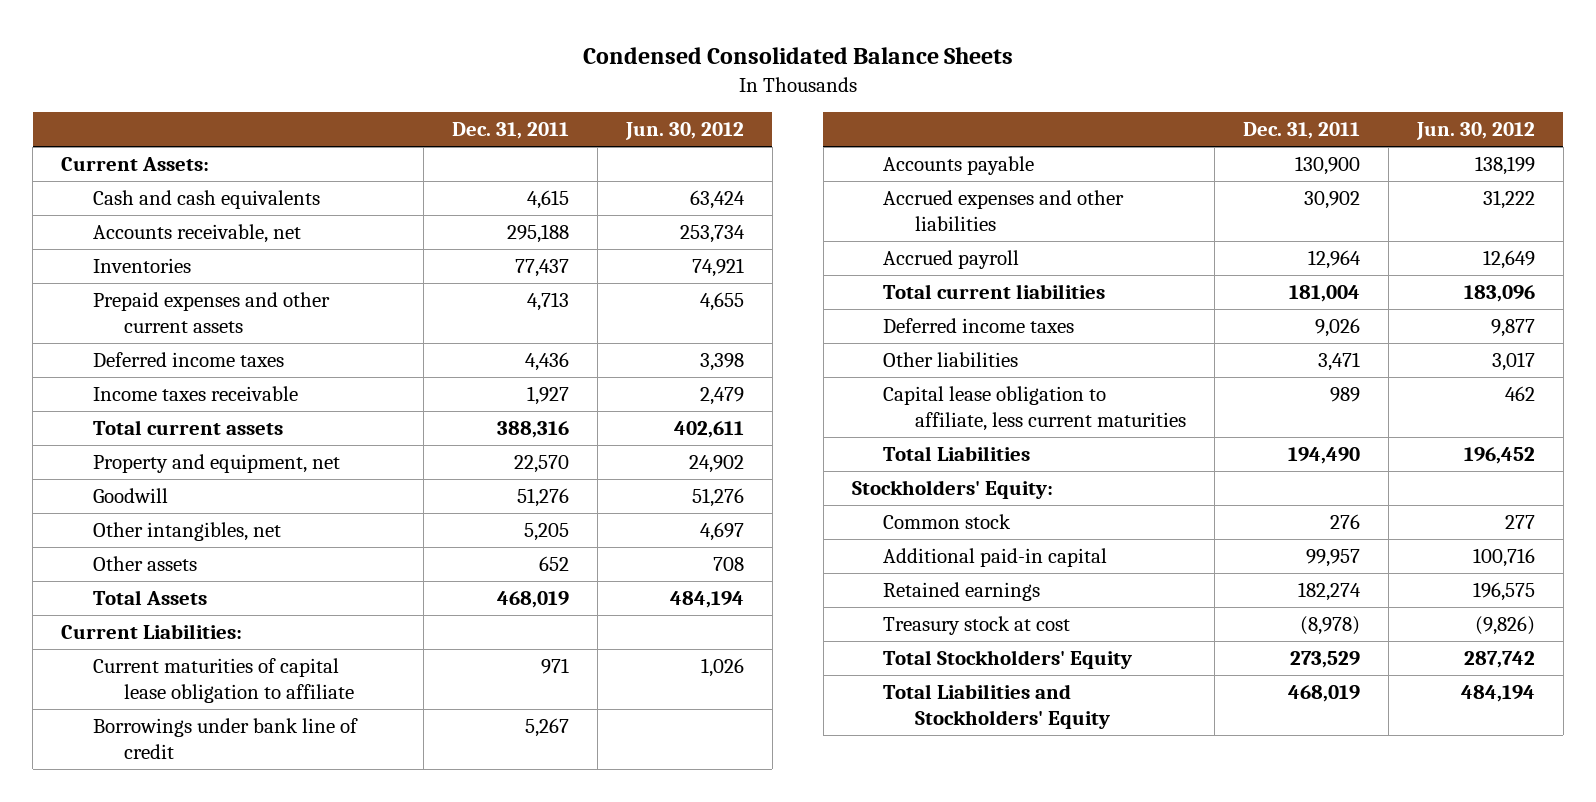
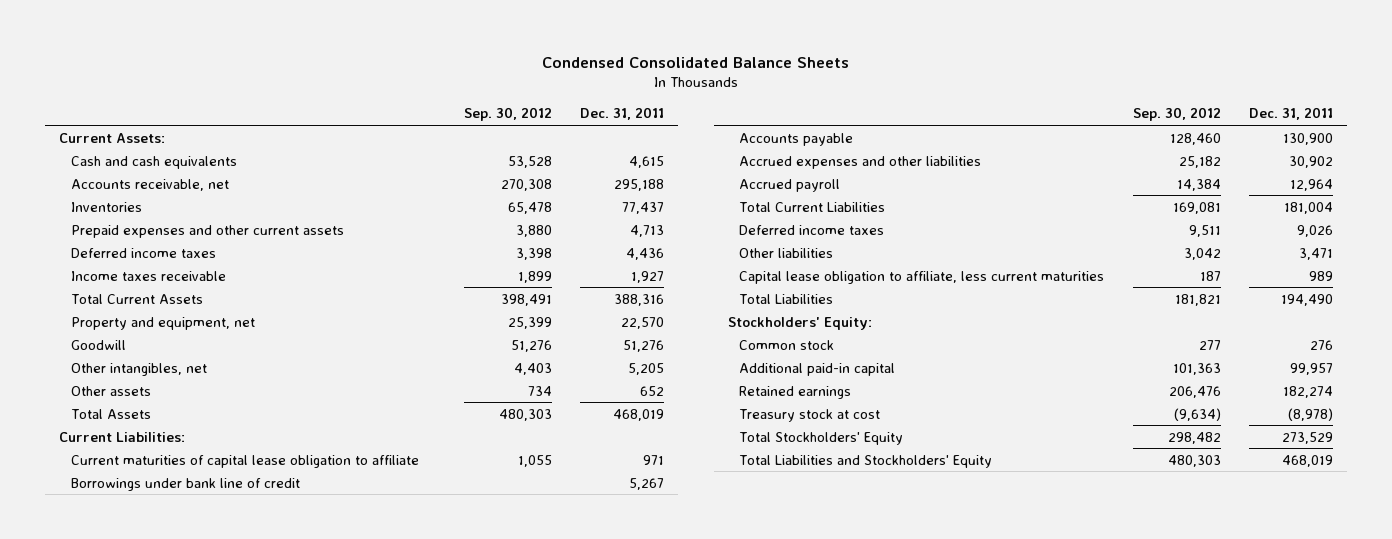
- | Dec. 31, 2011 | Jun. 30, 2012
+ | Sep. 30, 2012 | Dec. 31, 2011
- Total current assets | 388,316 | 402,611
+ Total Current Assets | 398,491 | 388,316
- Total current liabilities | 181,004 | 183,096
+ Total Current Liabilities | 169,081 | 181,004

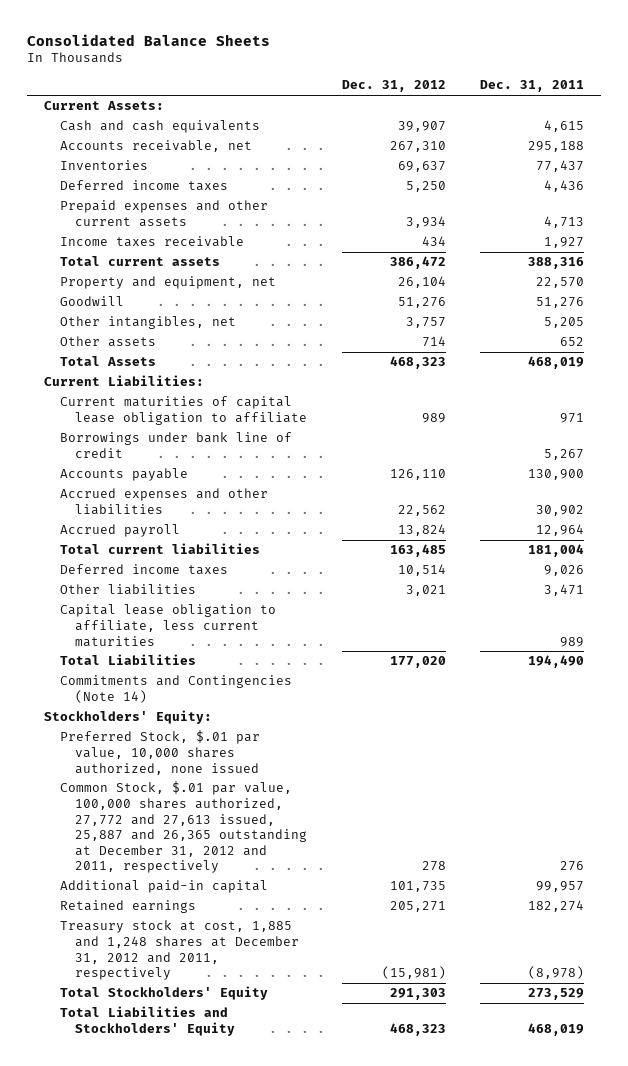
- Condensed Consolidated Balance Sheets
+ Consolidated Balance Sheets
- | Sep. 30, 2012 | Dec. 31, 2011
+ | Dec. 31, 2012 | Dec. 31, 2011
moved down: Prepaid expenses and other current assets | 3,934 | 4,713
- Total Current Assets | 398,491 | 388,316
+ Total current assets | 386,472 | 388,316
- Total Current Liabilities | 169,081 | 181,004
+ Total current liabilities | 163,485 | 181,004
+ Commitments and Contingencies (Note 14)
- Common stock | 277 | 276
+ Preferred Stock, $.01 par value, 10,000 shares authorized, none issued
+ Common Stock, $.01 par value, 100,000 shares authorized, 27,772 and 27,613 issued, 25,887 and 26,365 outstanding at December 31, 2012 and 2011, respectively | 278 | 276
- Treasury stock at cost | (9,634) | (8,978)
+ Treasury stock at cost, 1,885 and 1,248 shares at December 31, 2012 and 2011, respectively | (15,981) | (8,978)

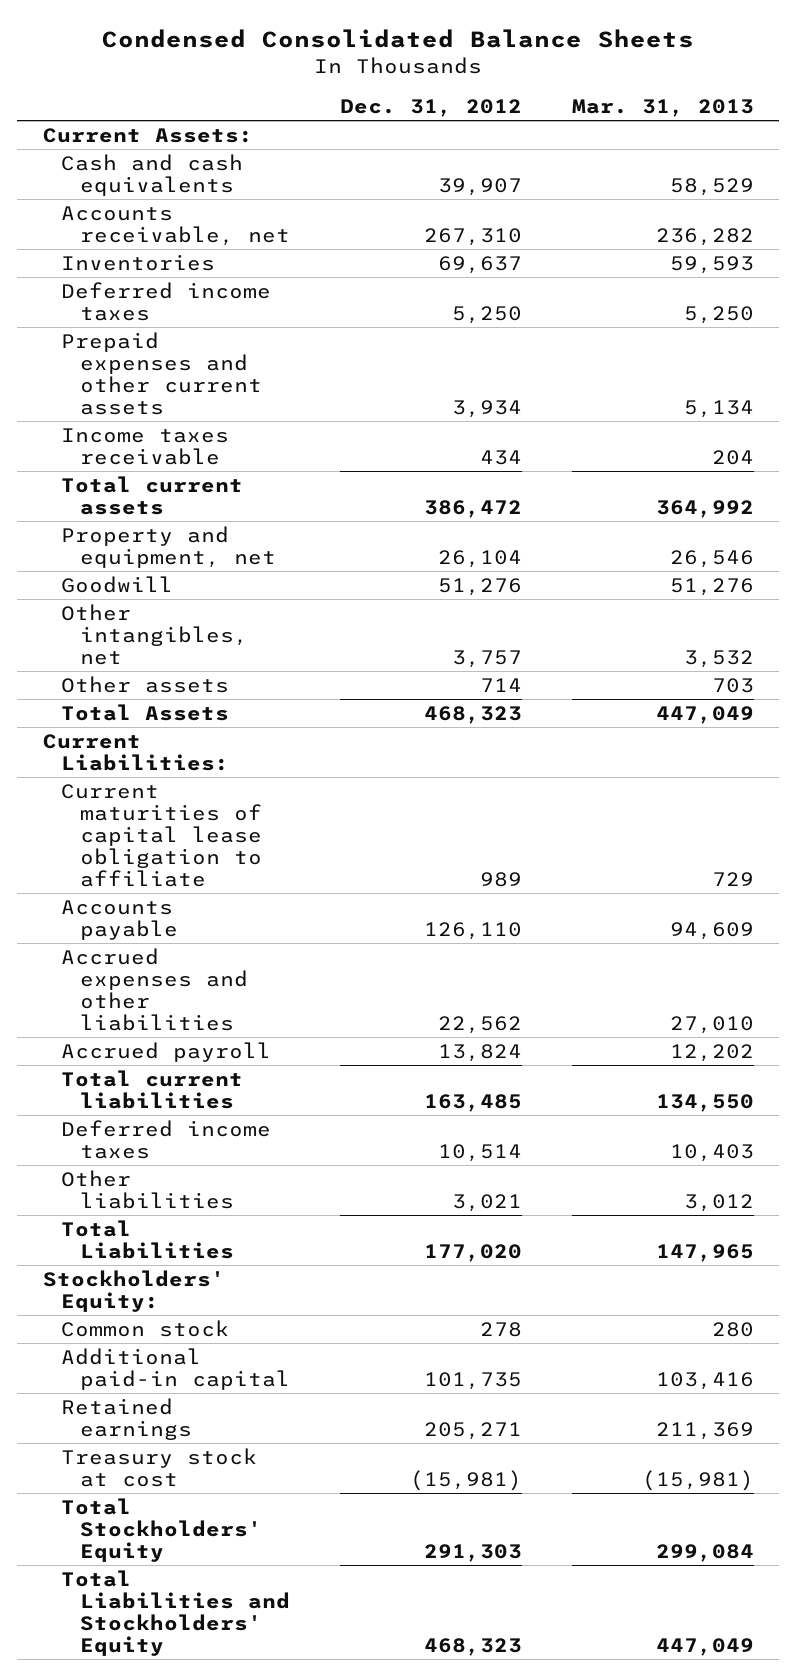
- Consolidated Balance Sheets
+ Condensed Consolidated Balance Sheets
- | Dec. 31, 2012 | Dec. 31, 2011
+ | Dec. 31, 2012 | Mar. 31, 2013
- Borrowings under bank line of credit | | 5,267
- Capital lease obligation to affiliate, less current maturities | | 989
- Commitments and Contingencies (Note 14)
- Preferred Stock, $.01 par value, 10,000 shares authorized, none issued
- Common Stock, $.01 par value, 100,000 shares authorized, 27,772 and 27,613 issued, 25,887 and 26,365 outstanding at December 31, 2012 and 2011, respectively | 278 | 276
+ Common stock | 278 | 280
- Treasury stock at cost, 1,885 and 1,248 shares at December 31, 2012 and 2011, respectively | (15,981) | (8,978)
+ Treasury stock at cost | (15,981) | (15,981)

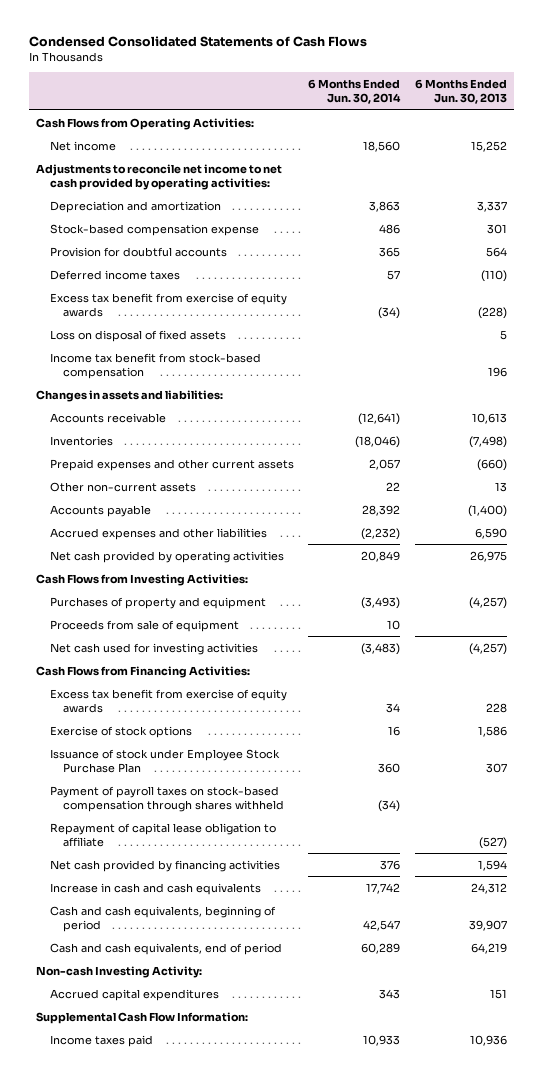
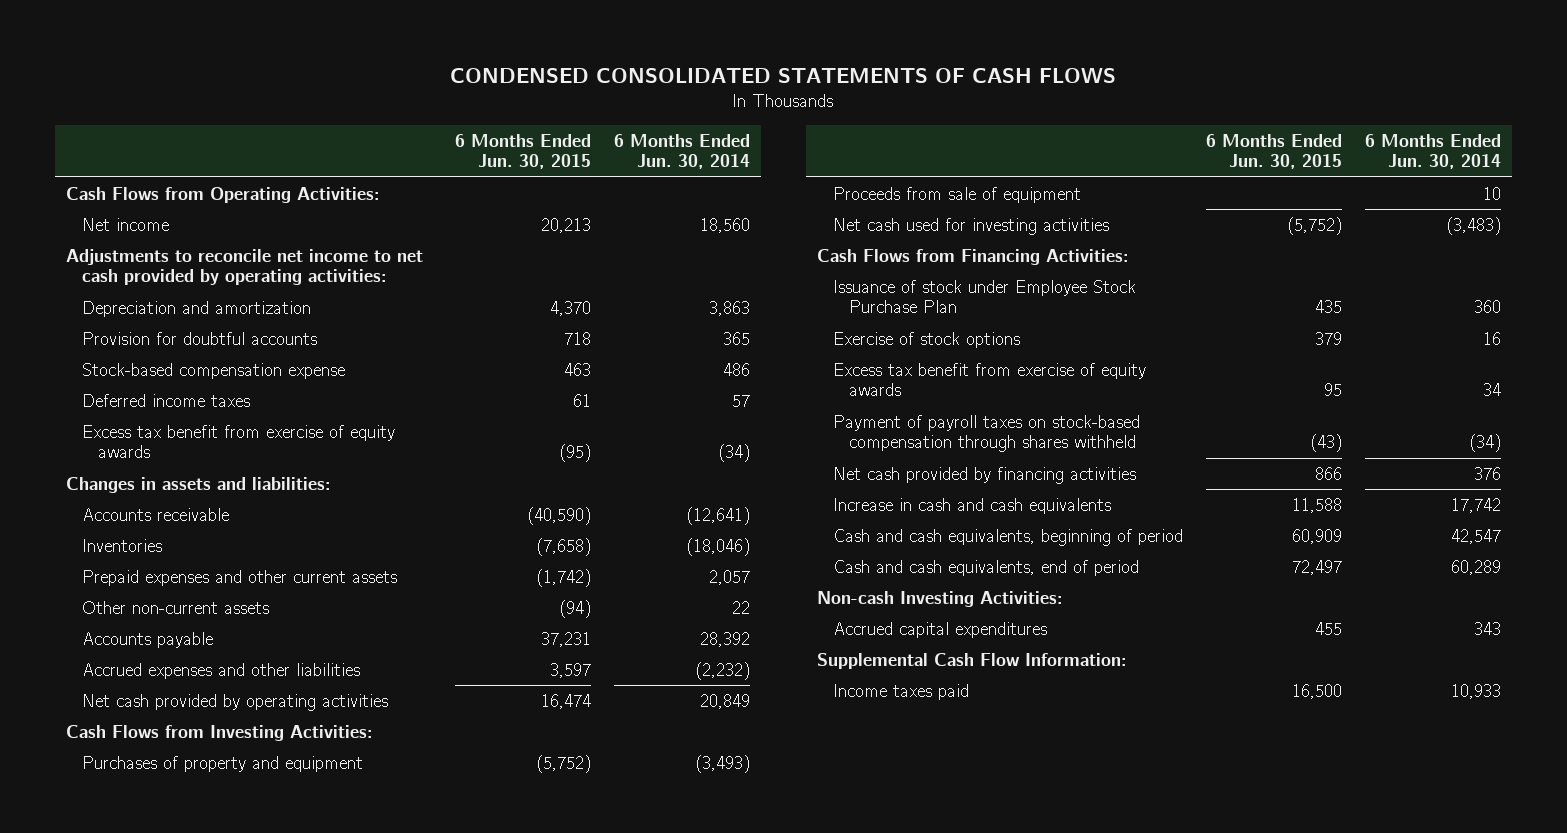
- Condensed Consolidated Statements of Cash Flows
+ CONDENSED CONSOLIDATED STATEMENTS OF CASH FLOWS
- | 6 Months Ended Jun. 30, 2014 | 6 Months Ended Jun. 30, 2013
+ | 6 Months Ended Jun. 30, 2015 | 6 Months Ended Jun. 30, 2014
moved down: Stock-based compensation expense | 463 | 486
- Loss on disposal of fixed assets | | 5
- Income tax benefit from stock-based compensation | | 196
moved down: Exercise of stock options | 379 | 16
moved down: Excess tax benefit from exercise of equity awards | 95 | 34
- Repayment of capital lease obligation to affiliate | | (527)
- Non-cash Investing Activity:
+ Non-cash Investing Activities:

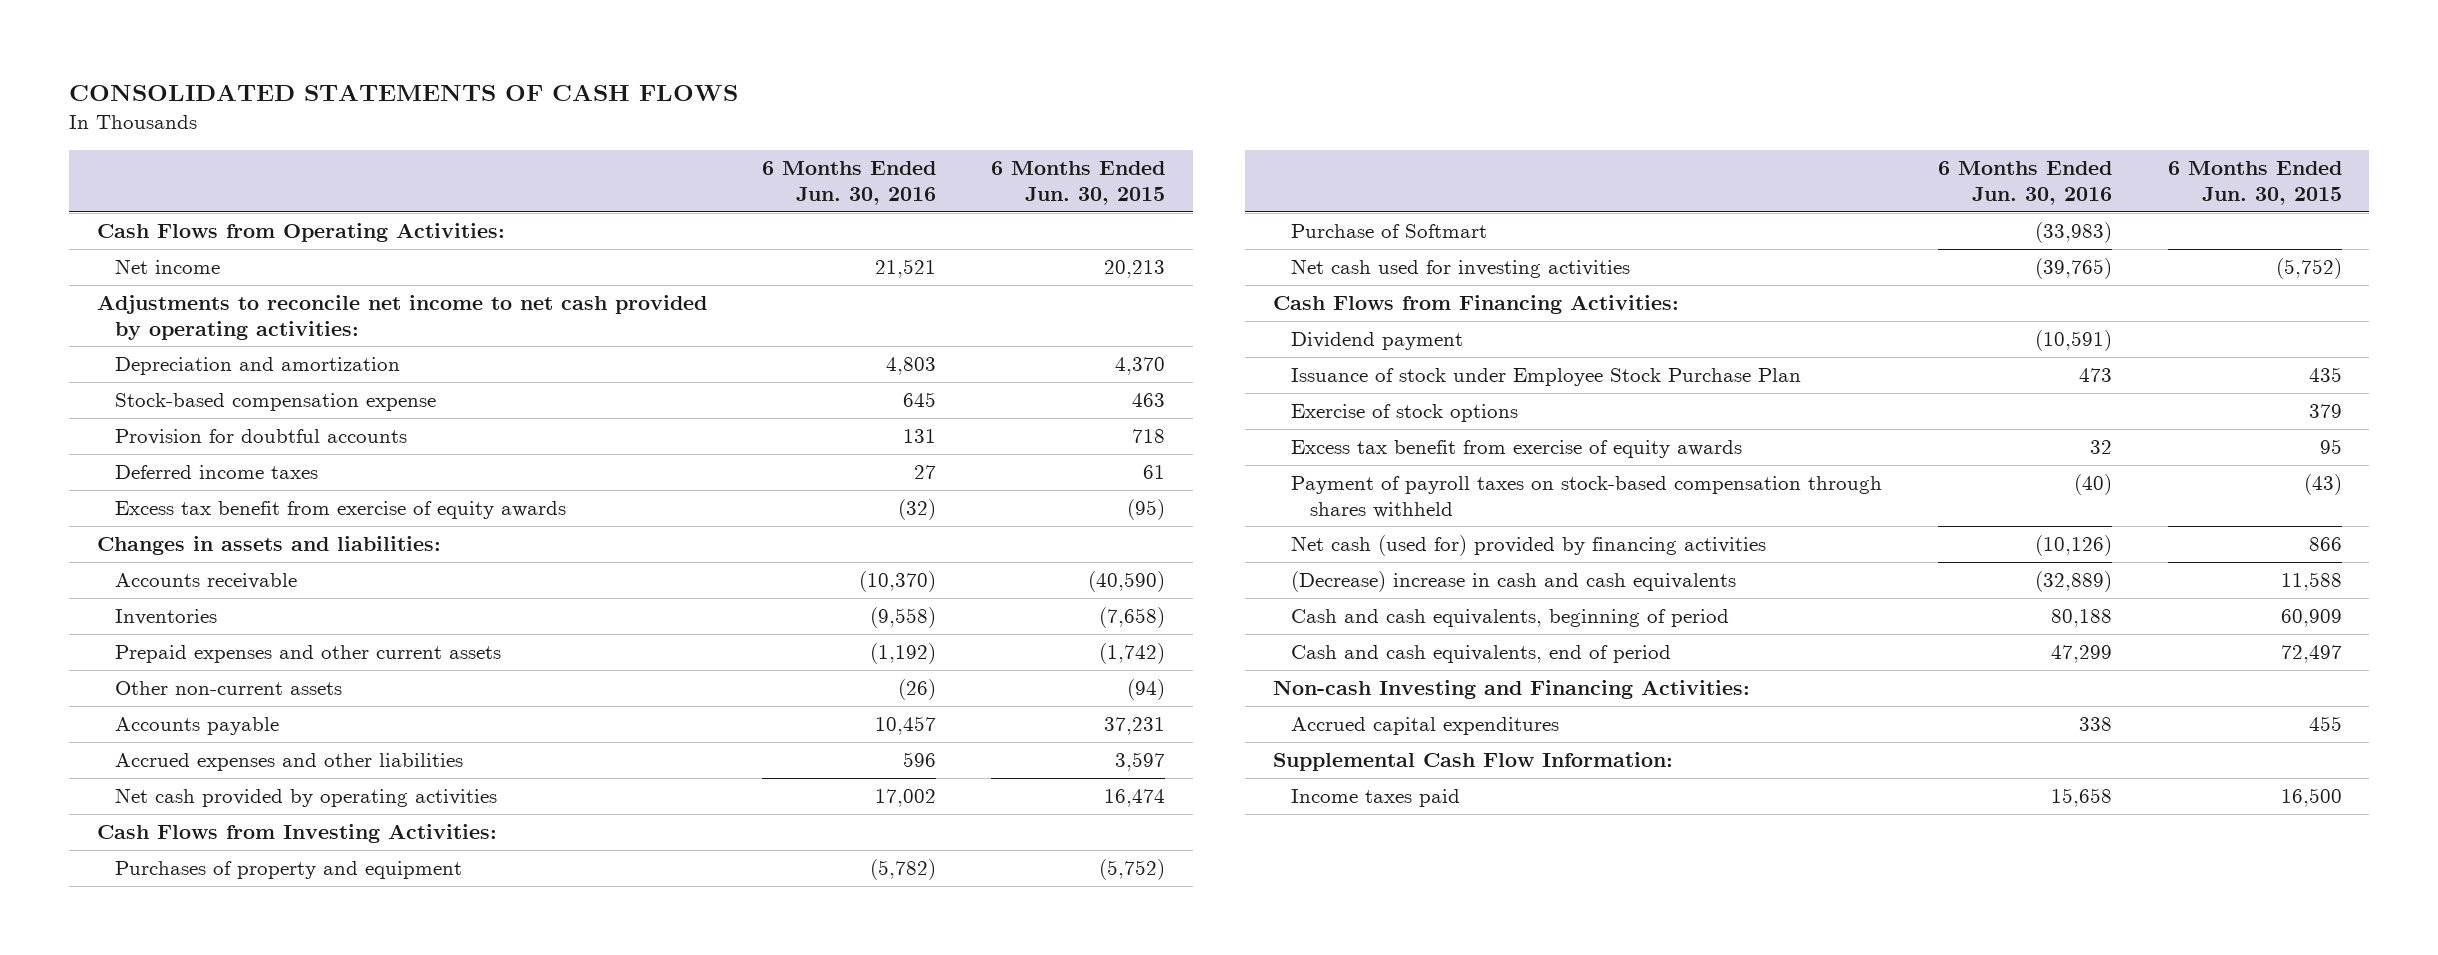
- CONDENSED CONSOLIDATED STATEMENTS OF CASH FLOWS
+ CONSOLIDATED STATEMENTS OF CASH FLOWS
- | 6 Months Ended Jun. 30, 2015 | 6 Months Ended Jun. 30, 2014
+ | 6 Months Ended Jun. 30, 2016 | 6 Months Ended Jun. 30, 2015
moved down: Provision for doubtful accounts | 131 | 718
- Proceeds from sale of equipment | | 10
+ Purchase of Softmart | (33,983) |
+ Dividend payment | (10,591) |
- Net cash provided by financing activities | 866 | 376
- Increase in cash and cash equivalents | 11,588 | 17,742
+ Net cash (used for) provided by financing activities | (10,126) | 866
+ (Decrease) increase in cash and cash equivalents | (32,889) | 11,588
- Non-cash Investing Activities:
+ Non-cash Investing and Financing Activities:

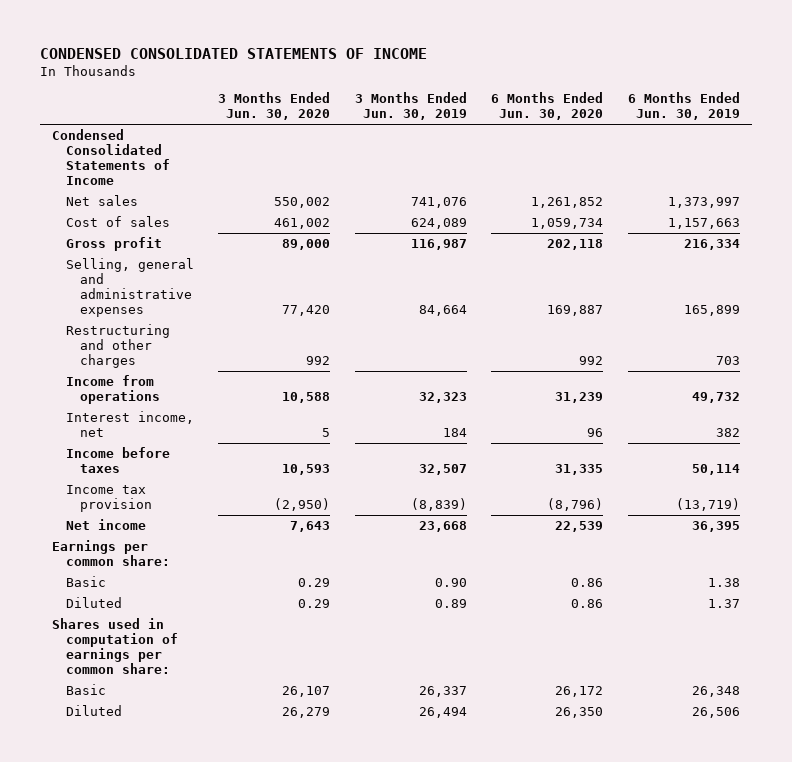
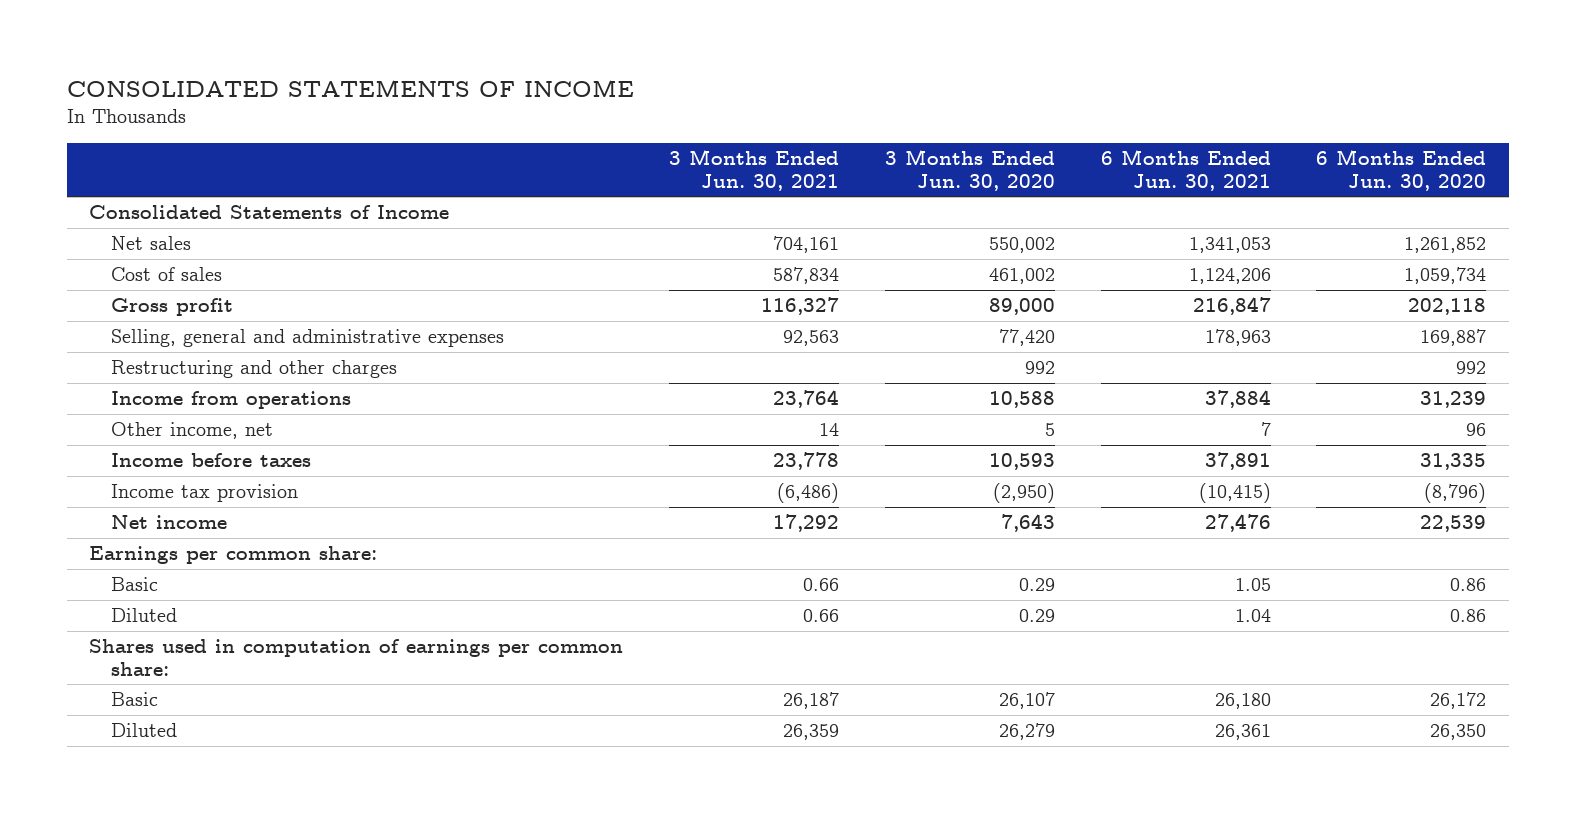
- CONDENSED CONSOLIDATED STATEMENTS OF INCOME
+ CONSOLIDATED STATEMENTS OF INCOME
- | 3 Months Ended Jun. 30, 2020 | 3 Months Ended Jun. 30, 2019 | 6 Months Ended Jun. 30, 2020 | 6 Months Ended Jun. 30, 2019
+ | 3 Months Ended Jun. 30, 2021 | 3 Months Ended Jun. 30, 2020 | 6 Months Ended Jun. 30, 2021 | 6 Months Ended Jun. 30, 2020
- Condensed Consolidated Statements of Income
+ Consolidated Statements of Income
- Interest income, net | 5 | 184 | 96 | 382
+ Other income, net | 14 | 5 | 7 | 96

